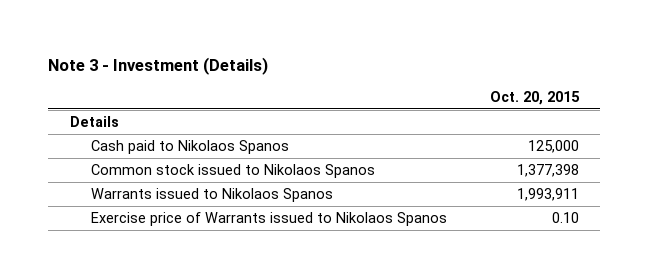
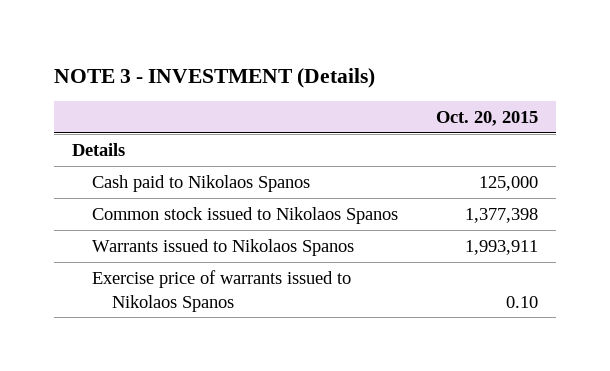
- Note 3 - Investment (Details)
+ NOTE 3 - INVESTMENT (Details)
- Exercise price of Warrants issued to Nikolaos Spanos | 0.10
+ Exercise price of warrants issued to Nikolaos Spanos | 0.10

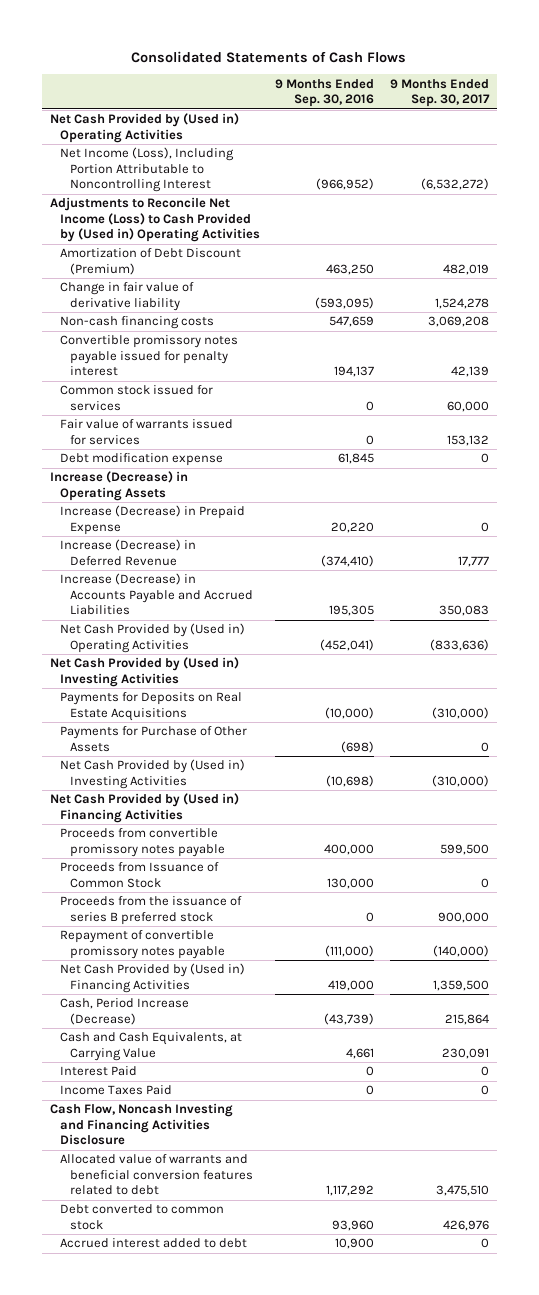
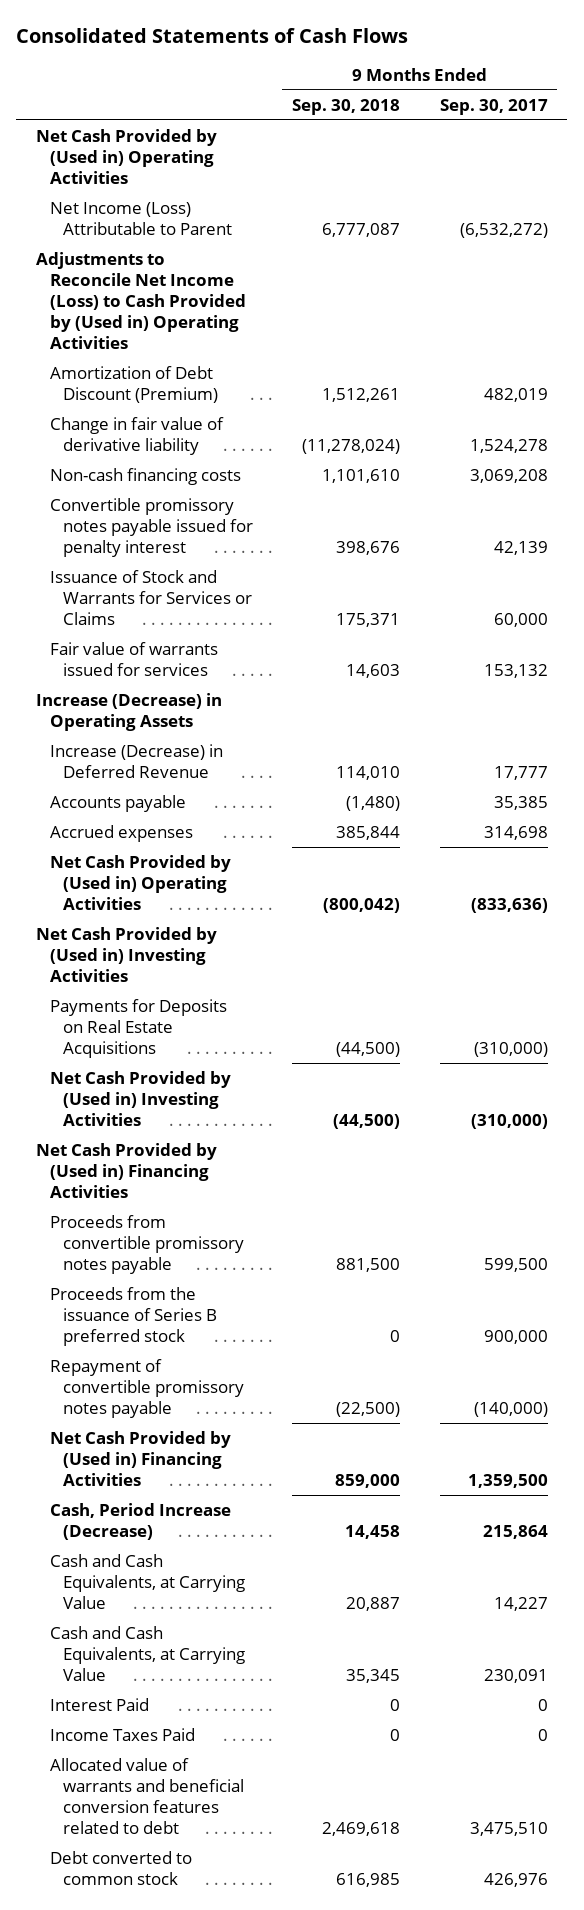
- | 9 Months Ended Sep. 30, 2016 | 9 Months Ended Sep. 30, 2017
+ | 9 Months Ended Sep. 30, 2018 | 9 Months Ended Sep. 30, 2017
- Net Income (Loss), Including Portion Attributable to Noncontrolling Interest | (966,952) | (6,532,272)
+ Net Income (Loss) Attributable to Parent | 6,777,087 | (6,532,272)
- Common stock issued for services | 0 | 60,000
+ Issuance of Stock and Warrants for Services or Claims | 175,371 | 60,000
- Debt modification expense | 61,845 | 0
- Increase (Decrease) in Prepaid Expense | 20,220 | 0
- Increase (Decrease) in Accounts Payable and Accrued Liabilities | 195,305 | 350,083
+ Accounts payable | (1,480) | 35,385
+ Accrued expenses | 385,844 | 314,698
- Payments for Purchase of Other Assets | (698) | 0
- Proceeds from Issuance of Common Stock | 130,000 | 0
- Proceeds from the issuance of series B preferred stock | 0 | 900,000
+ Proceeds from the issuance of Series B preferred stock | 0 | 900,000
+ Cash and Cash Equivalents, at Carrying Value | 20,887 | 14,227
- Cash Flow, Noncash Investing and Financing Activities Disclosure
- Accrued interest added to debt | 10,900 | 0

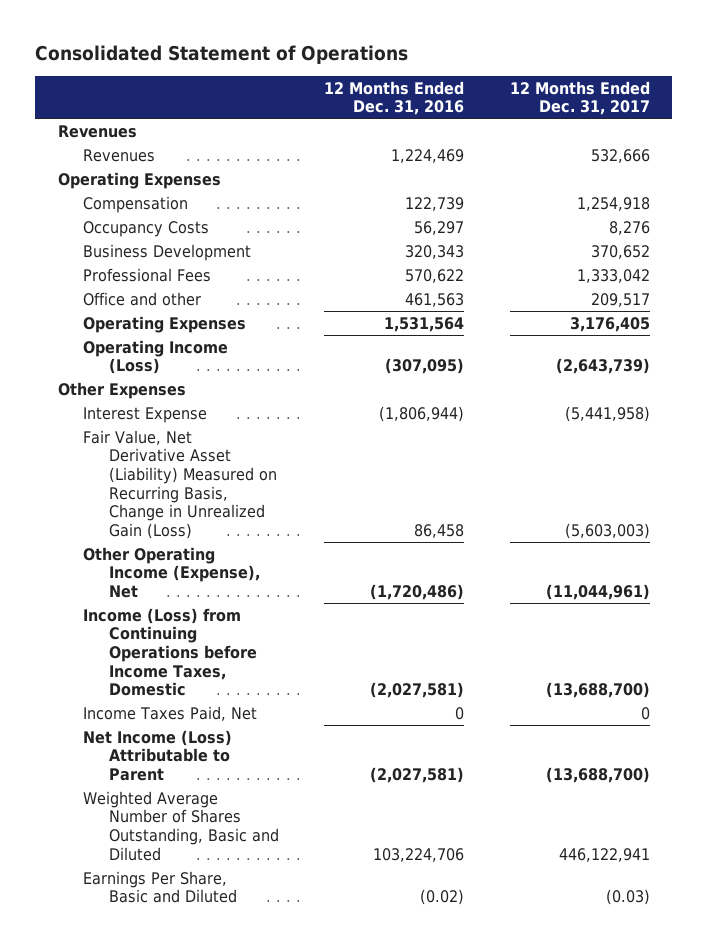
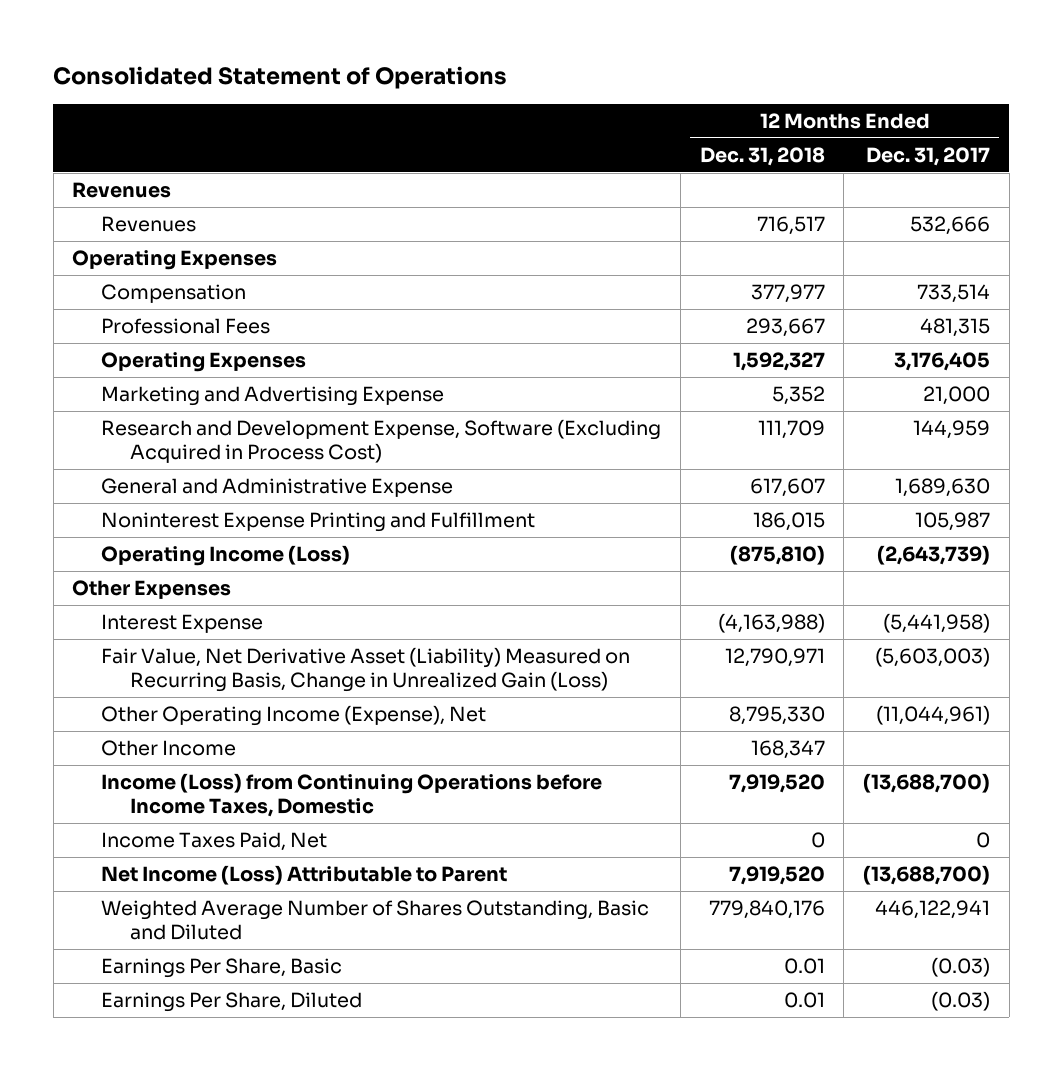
- | 12 Months Ended Dec. 31, 2016 | 12 Months Ended Dec. 31, 2017
+ | 12 Months Ended Dec. 31, 2018 | 12 Months Ended Dec. 31, 2017
- Compensation | 122,739 | 1,254,918
- Occupancy Costs | 56,297 | 8,276
- Business Development | 320,343 | 370,652
- Professional Fees | 570,622 | 1,333,042
- Office and other | 461,563 | 209,517
+ Compensation | 377,977 | 733,514
+ Professional Fees | 293,667 | 481,315
+ Marketing and Advertising Expense | 5,352 | 21,000
+ Research and Development Expense, Software (Excluding Acquired in Process Cost) | 111,709 | 144,959
+ General and Administrative Expense | 617,607 | 1,689,630
+ Noninterest Expense Printing and Fulfillment | 186,015 | 105,987
+ Other Income | 168,347 |
- Earnings Per Share, Basic and Diluted | (0.02) | (0.03)
+ Earnings Per Share, Basic | 0.01 | (0.03)
+ Earnings Per Share, Diluted | 0.01 | (0.03)

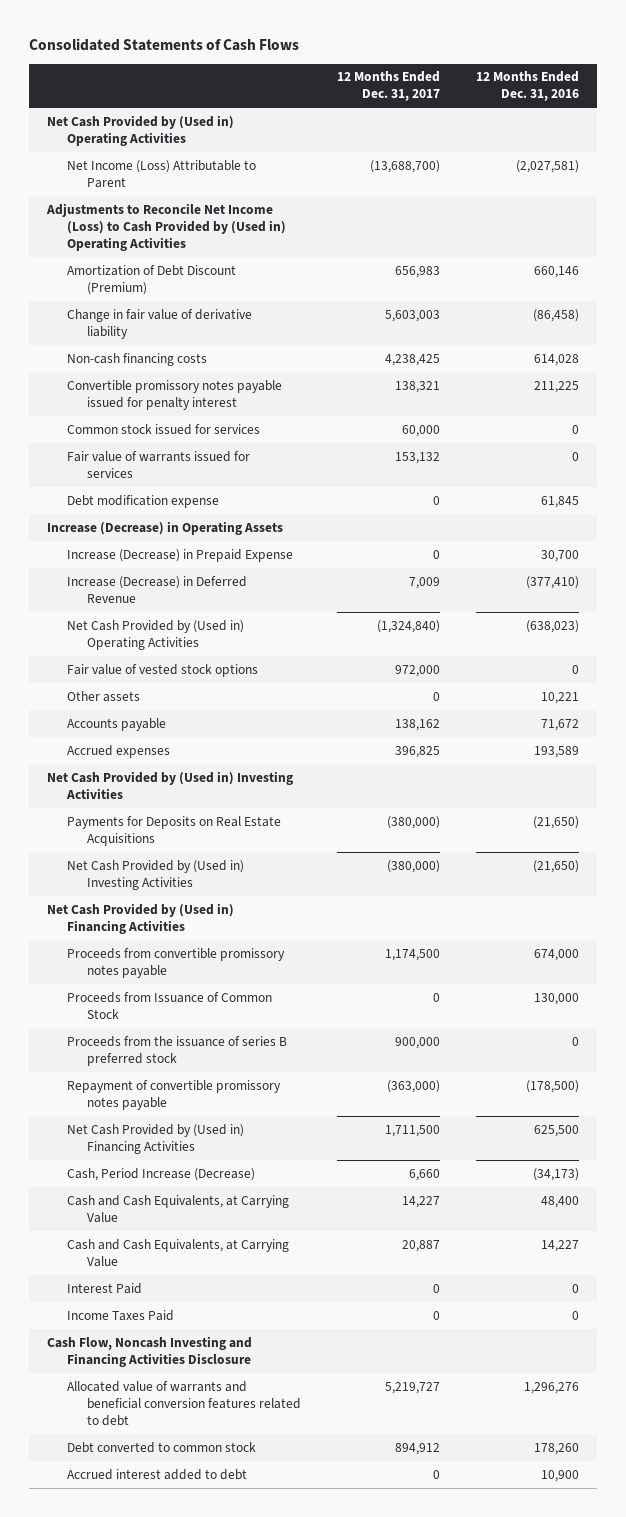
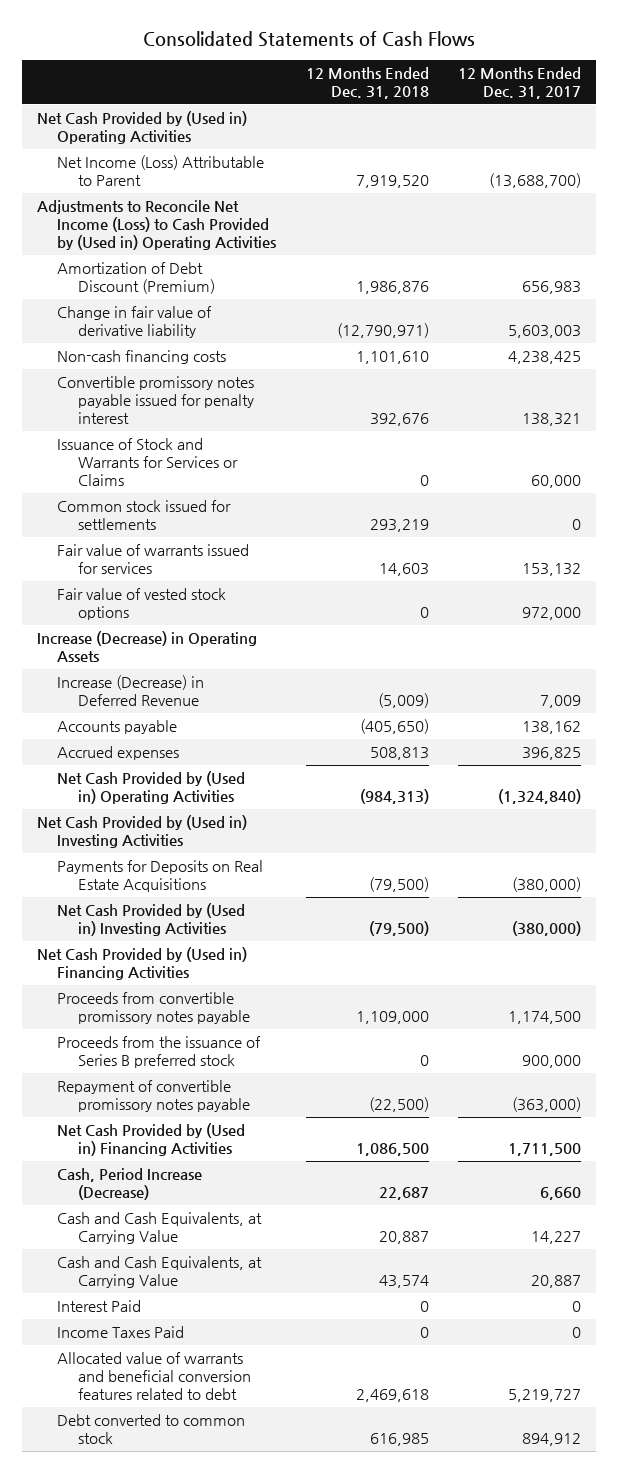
- | 12 Months Ended Dec. 31, 2017 | 12 Months Ended Dec. 31, 2016
+ | 12 Months Ended Dec. 31, 2018 | 12 Months Ended Dec. 31, 2017
- Common stock issued for services | 60,000 | 0
+ Issuance of Stock and Warrants for Services or Claims | 0 | 60,000
+ Common stock issued for settlements | 293,219 | 0
- Debt modification expense | 0 | 61,845
moved up: Fair value of vested stock options | 0 | 972,000
- Increase (Decrease) in Prepaid Expense | 0 | 30,700
- Other assets | 0 | 10,221
moved down: Net Cash Provided by (Used in) Operating Activities | (984,313) | (1,324,840)
- Proceeds from Issuance of Common Stock | 0 | 130,000
- Proceeds from the issuance of series B preferred stock | 900,000 | 0
+ Proceeds from the issuance of Series B preferred stock | 0 | 900,000
- Cash Flow, Noncash Investing and Financing Activities Disclosure
- Accrued interest added to debt | 0 | 10,900

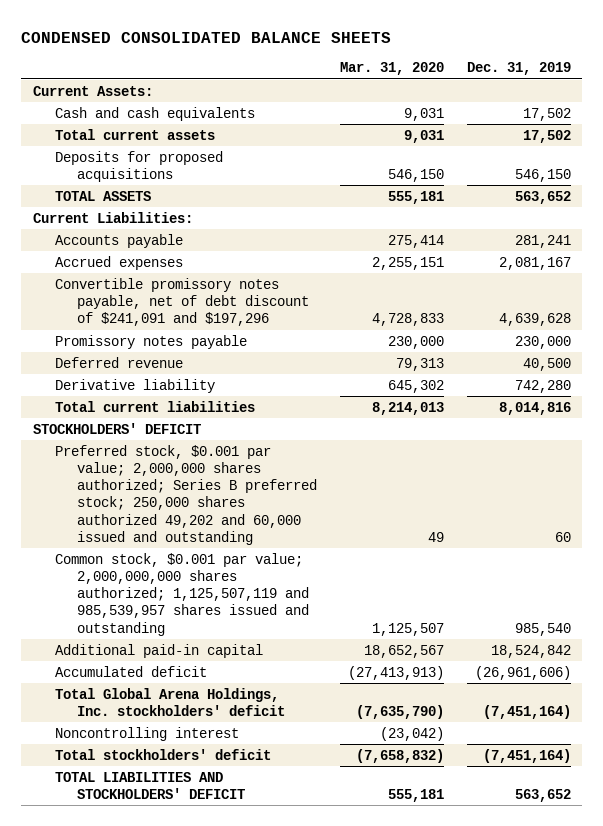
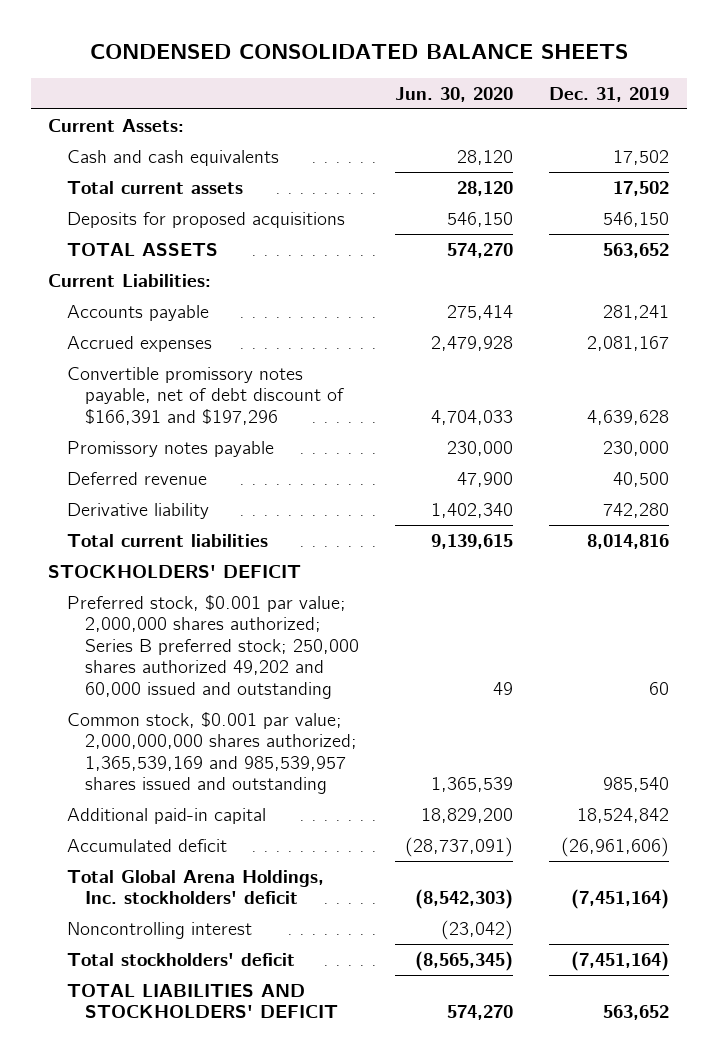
- | Mar. 31, 2020 | Dec. 31, 2019
+ | Jun. 30, 2020 | Dec. 31, 2019
- Convertible promissory notes payable, net of debt discount of $241,091 and $197,296 | 4,728,833 | 4,639,628
+ Convertible promissory notes payable, net of debt discount of $166,391 and $197,296 | 4,704,033 | 4,639,628
- Common stock, $0.001 par value; 2,000,000,000 shares authorized; 1,125,507,119 and 985,539,957 shares issued and outstanding | 1,125,507 | 985,540
+ Common stock, $0.001 par value; 2,000,000,000 shares authorized; 1,365,539,169 and 985,539,957 shares issued and outstanding | 1,365,539 | 985,540

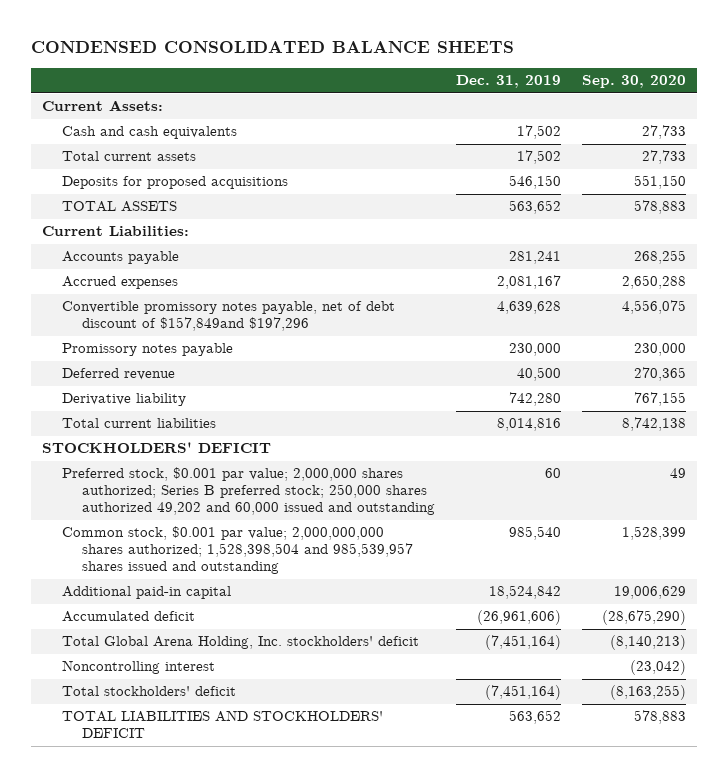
- | Jun. 30, 2020 | Dec. 31, 2019
+ | Dec. 31, 2019 | Sep. 30, 2020
- Convertible promissory notes payable, net of debt discount of $166,391 and $197,296 | 4,704,033 | 4,639,628
+ Convertible promissory notes payable, net of debt discount of $157,849and $197,296 | 4,639,628 | 4,556,075
- Common stock, $0.001 par value; 2,000,000,000 shares authorized; 1,365,539,169 and 985,539,957 shares issued and outstanding | 1,365,539 | 985,540
+ Common stock, $0.001 par value; 2,000,000,000 shares authorized; 1,528,398,504 and 985,539,957 shares issued and outstanding | 985,540 | 1,528,399
- Total Global Arena Holdings, Inc. stockholders' deficit | (8,542,303) | (7,451,164)
+ Total Global Arena Holding, Inc. stockholders' deficit | (7,451,164) | (8,140,213)

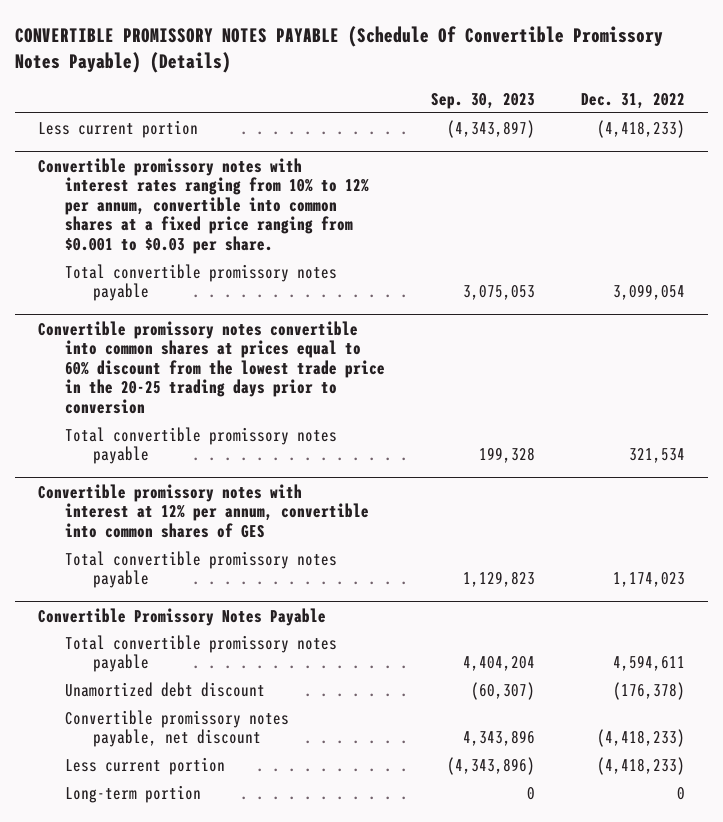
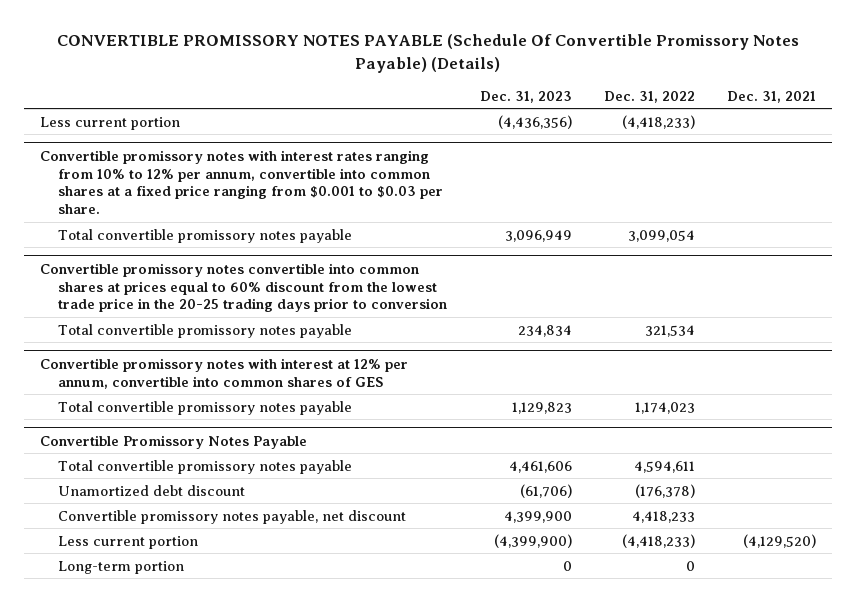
- | Sep. 30, 2023 | Dec. 31, 2022
+ | Dec. 31, 2023 | Dec. 31, 2022 | Dec. 31, 2021
@ Convertible Promissory Notes Payable
- Convertible promissory notes payable, net discount | 4,343,896 | (4,418,233)
+ Convertible promissory notes payable, net discount | 4,399,900 | 4,418,233 |

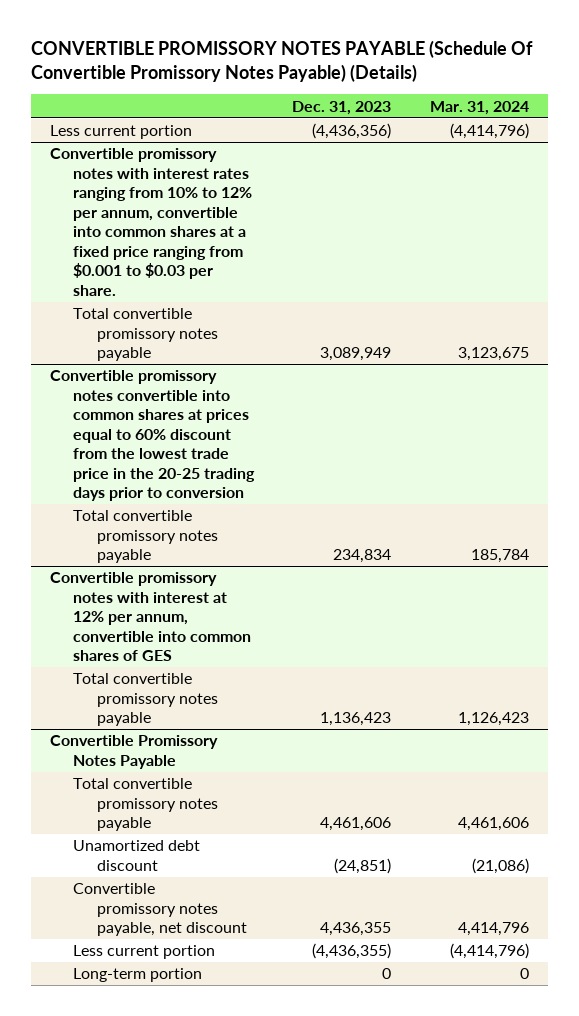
- | Dec. 31, 2023 | Dec. 31, 2022 | Dec. 31, 2021
+ | Dec. 31, 2023 | Mar. 31, 2024
@ Convertible promissory notes with interest rates ranging from 10% to 12% per annum, convertible into common shares at a fixed price ranging from $0.001 to $0.03 per share.
- Total convertible promissory notes payable | 3,096,949 | 3,099,054 |
+ Total convertible promissory notes payable | 3,089,949 | 3,123,675
@ Convertible promissory notes with interest at 12% per annum, convertible into common shares of GES
- Total convertible promissory notes payable | 1,129,823 | 1,174,023 |
+ Total convertible promissory notes payable | 1,136,423 | 1,126,423
@ Convertible Promissory Notes Payable
- Unamortized debt discount | (61,706) | (176,378) |
- Convertible promissory notes payable, net discount | 4,399,900 | 4,418,233 |
- Less current portion | (4,399,900) | (4,418,233) | (4,129,520)
+ Unamortized debt discount | (24,851) | (21,086)
+ Convertible promissory notes payable, net discount | 4,436,355 | 4,414,796
+ Less current portion | (4,436,355) | (4,414,796)

